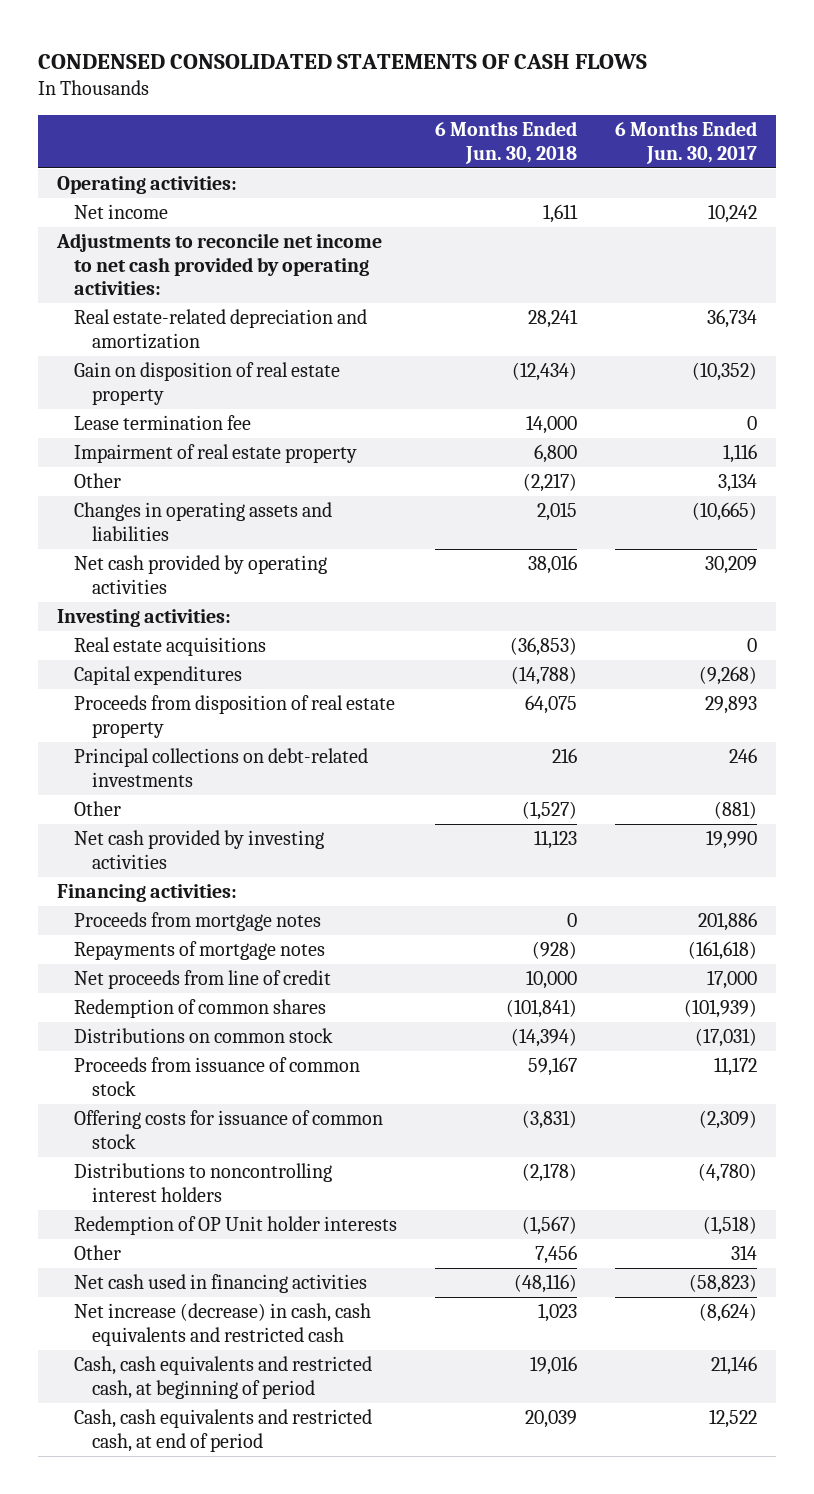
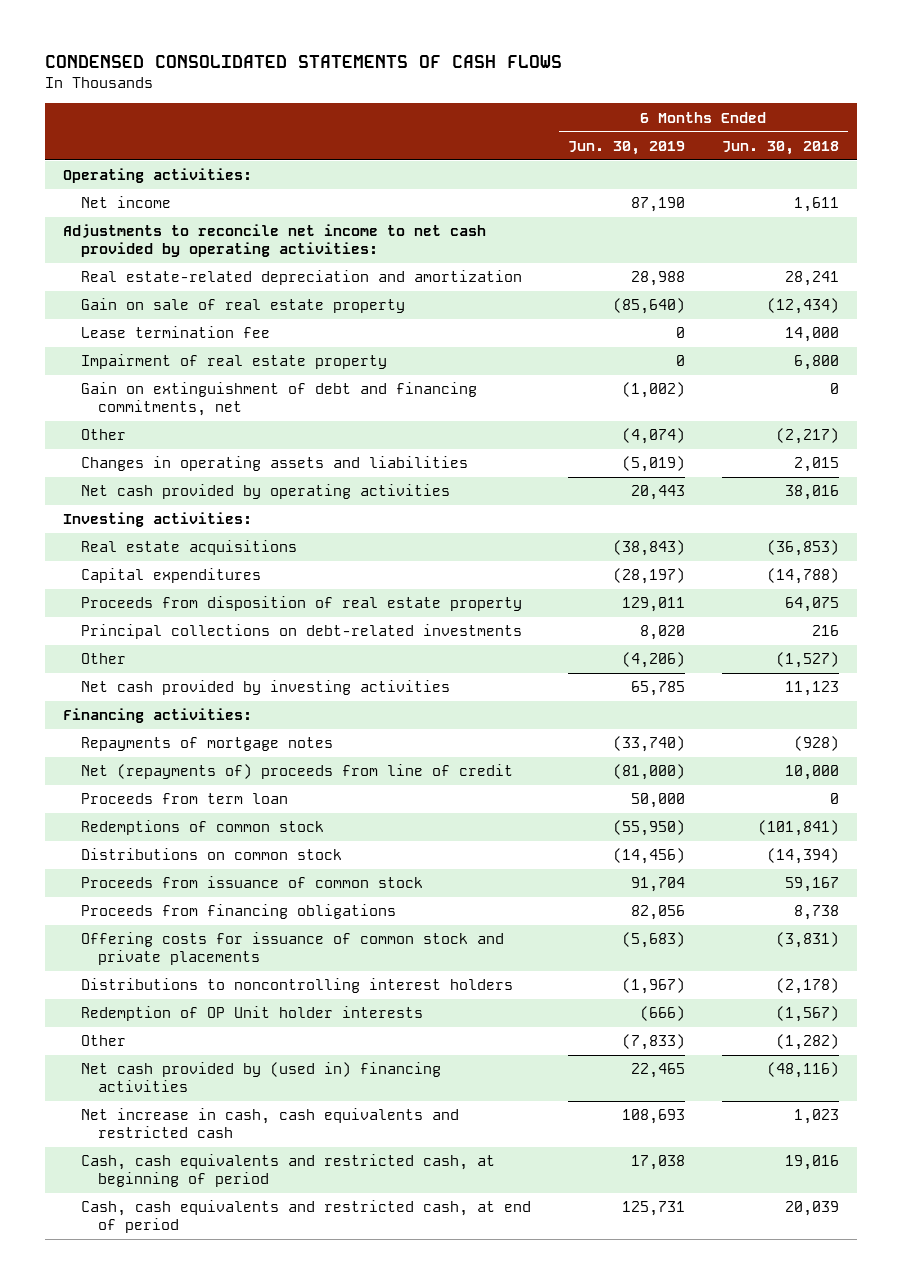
- | 6 Months Ended Jun. 30, 2018 | 6 Months Ended Jun. 30, 2017
+ | 6 Months Ended Jun. 30, 2019 | 6 Months Ended Jun. 30, 2018
- Gain on disposition of real estate property | (12,434) | (10,352)
+ Gain on sale of real estate property | (85,640) | (12,434)
+ Gain on extinguishment of debt and financing commitments, net | (1,002) | 0
- Proceeds from mortgage notes | 0 | 201,886
- Net proceeds from line of credit | 10,000 | 17,000
- Redemption of common shares | (101,841) | (101,939)
+ Net (repayments of) proceeds from line of credit | (81,000) | 10,000
+ Proceeds from term loan | 50,000 | 0
+ Redemptions of common stock | (55,950) | (101,841)
- Offering costs for issuance of common stock | (3,831) | (2,309)
+ Proceeds from financing obligations | 82,056 | 8,738
+ Offering costs for issuance of common stock and private placements | (5,683) | (3,831)
- Other | 7,456 | 314
- Net cash used in financing activities | (48,116) | (58,823)
- Net increase (decrease) in cash, cash equivalents and restricted cash | 1,023 | (8,624)
+ Other | (7,833) | (1,282)
+ Net cash provided by (used in) financing activities | 22,465 | (48,116)
+ Net increase in cash, cash equivalents and restricted cash | 108,693 | 1,023

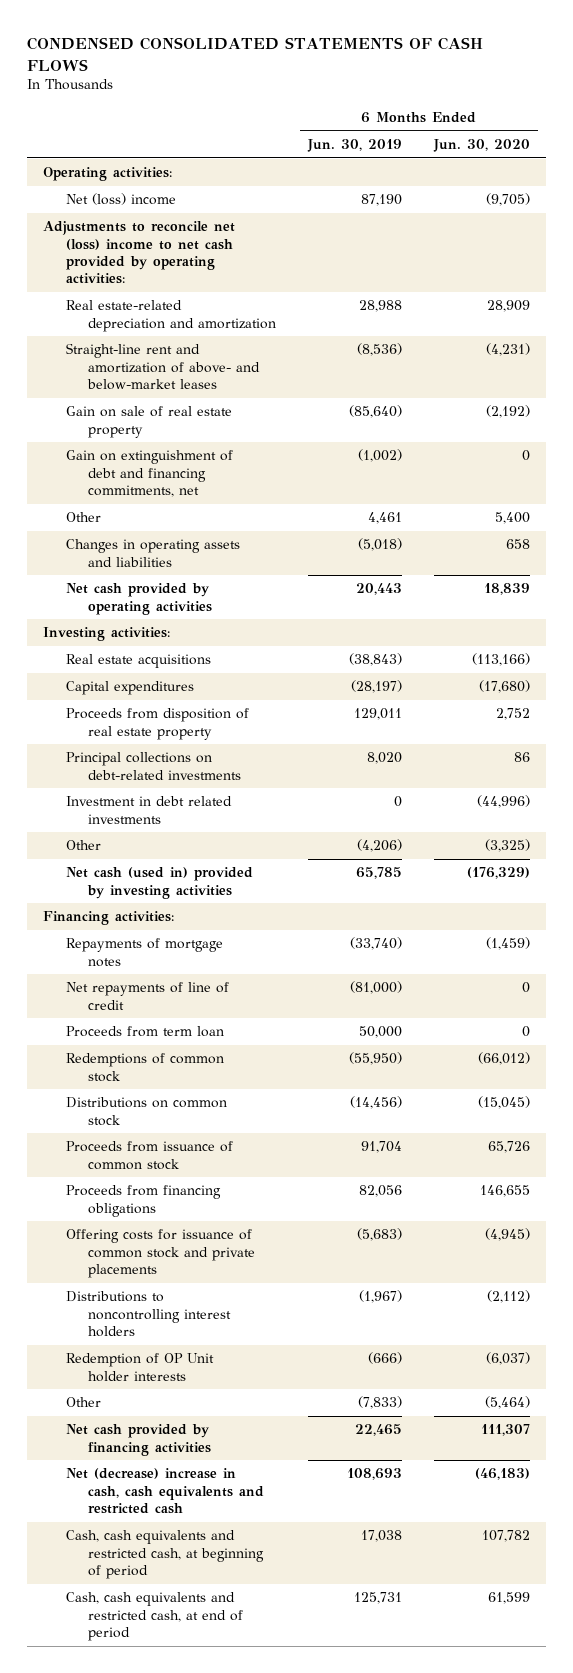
- | 6 Months Ended Jun. 30, 2019 | 6 Months Ended Jun. 30, 2018
+ | 6 Months Ended Jun. 30, 2019 | 6 Months Ended Jun. 30, 2020
- Net income | 87,190 | 1,611
- Adjustments to reconcile net income to net cash provided by operating activities:
+ Net (loss) income | 87,190 | (9,705)
+ Adjustments to reconcile net (loss) income to net cash provided by operating activities:
+ Straight-line rent and amortization of above- and below-market leases | (8,536) | (4,231)
- Lease termination fee | 0 | 14,000
- Impairment of real estate property | 0 | 6,800
- Other | (4,074) | (2,217)
- Changes in operating assets and liabilities | (5,019) | 2,015
+ Other | 4,461 | 5,400
+ Changes in operating assets and liabilities | (5,018) | 658
+ Investment in debt related investments | 0 | (44,996)
- Net cash provided by investing activities | 65,785 | 11,123
+ Net cash (used in) provided by investing activities | 65,785 | (176,329)
- Net (repayments of) proceeds from line of credit | (81,000) | 10,000
+ Net repayments of line of credit | (81,000) | 0
- Net cash provided by (used in) financing activities | 22,465 | (48,116)
- Net increase in cash, cash equivalents and restricted cash | 108,693 | 1,023
+ Net cash provided by financing activities | 22,465 | 111,307
+ Net (decrease) increase in cash, cash equivalents and restricted cash | 108,693 | (46,183)

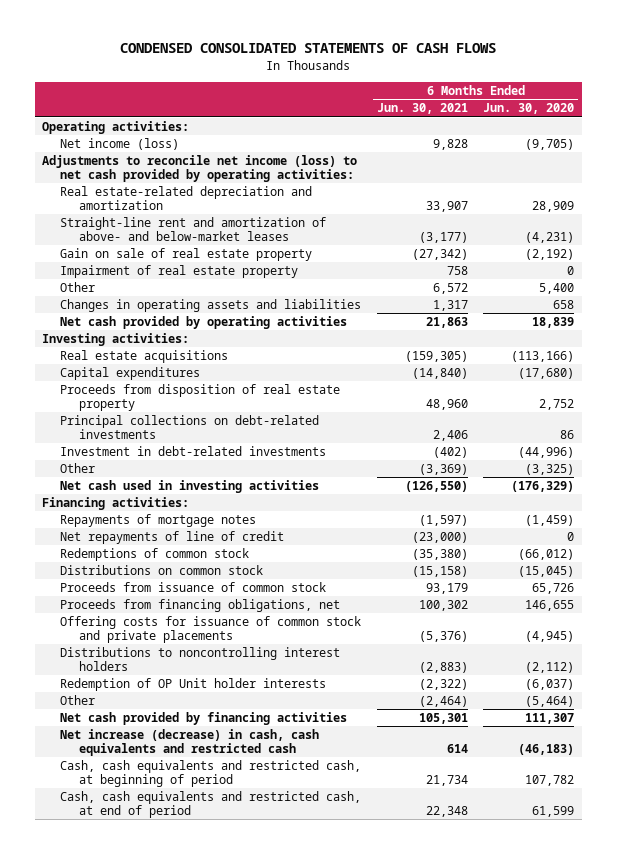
- | 6 Months Ended Jun. 30, 2019 | 6 Months Ended Jun. 30, 2020
+ | 6 Months Ended Jun. 30, 2021 | 6 Months Ended Jun. 30, 2020
- Net (loss) income | 87,190 | (9,705)
- Adjustments to reconcile net (loss) income to net cash provided by operating activities:
+ Net income (loss) | 9,828 | (9,705)
+ Adjustments to reconcile net income (loss) to net cash provided by operating activities:
- Gain on extinguishment of debt and financing commitments, net | (1,002) | 0
+ Impairment of real estate property | 758 | 0
- Investment in debt related investments | 0 | (44,996)
+ Investment in debt-related investments | (402) | (44,996)
- Net cash (used in) provided by investing activities | 65,785 | (176,329)
+ Net cash used in investing activities | (126,550) | (176,329)
- Proceeds from term loan | 50,000 | 0
- Proceeds from financing obligations | 82,056 | 146,655
+ Proceeds from financing obligations, net | 100,302 | 146,655
- Net (decrease) increase in cash, cash equivalents and restricted cash | 108,693 | (46,183)
+ Net increase (decrease) in cash, cash equivalents and restricted cash | 614 | (46,183)

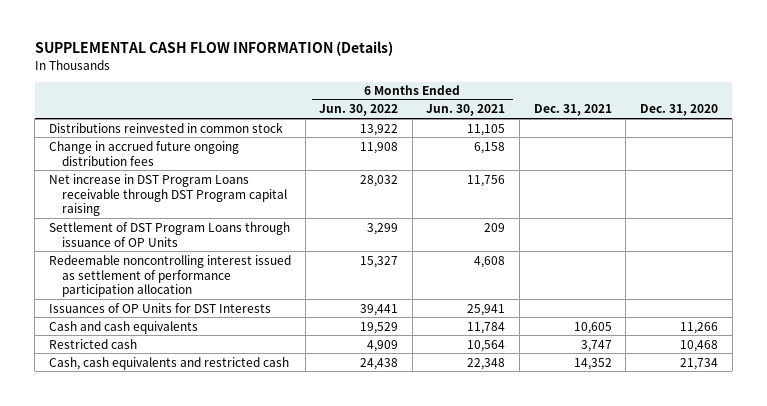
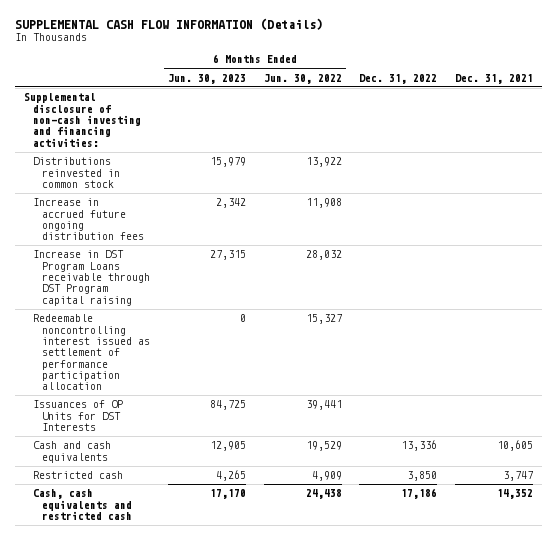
- | 6 Months Ended Jun. 30, 2022 | 6 Months Ended Jun. 30, 2021 | Dec. 31, 2021 | Dec. 31, 2020
+ | 6 Months Ended Jun. 30, 2023 | 6 Months Ended Jun. 30, 2022 | Dec. 31, 2022 | Dec. 31, 2021
+ Supplemental disclosure of non-cash investing and financing activities:
- Change in accrued future ongoing distribution fees | 11,908 | 6,158 | |
- Net increase in DST Program Loans receivable through DST Program capital raising | 28,032 | 11,756 | |
- Settlement of DST Program Loans through issuance of OP Units | 3,299 | 209 | |
+ Increase in accrued future ongoing distribution fees | 2,342 | 11,908 | |
+ Increase in DST Program Loans receivable through DST Program capital raising | 27,315 | 28,032 | |

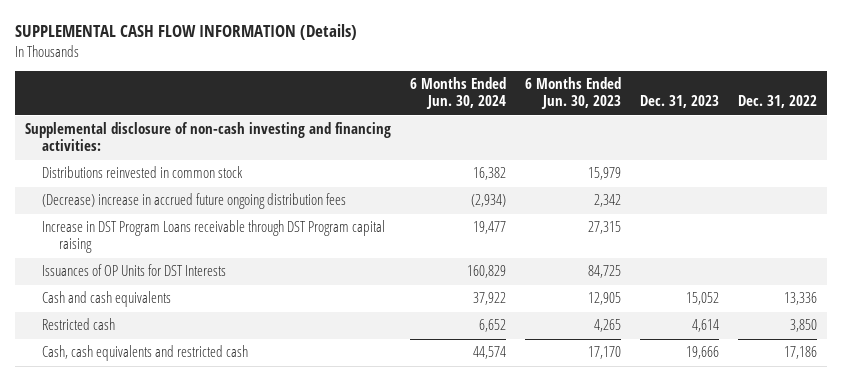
- | 6 Months Ended Jun. 30, 2023 | 6 Months Ended Jun. 30, 2022 | Dec. 31, 2022 | Dec. 31, 2021
+ | 6 Months Ended Jun. 30, 2024 | 6 Months Ended Jun. 30, 2023 | Dec. 31, 2023 | Dec. 31, 2022
- Increase in accrued future ongoing distribution fees | 2,342 | 11,908 | |
+ (Decrease) increase in accrued future ongoing distribution fees | (2,934) | 2,342 | |
- Redeemable noncontrolling interest issued as settlement of performance participation allocation | 0 | 15,327 | |

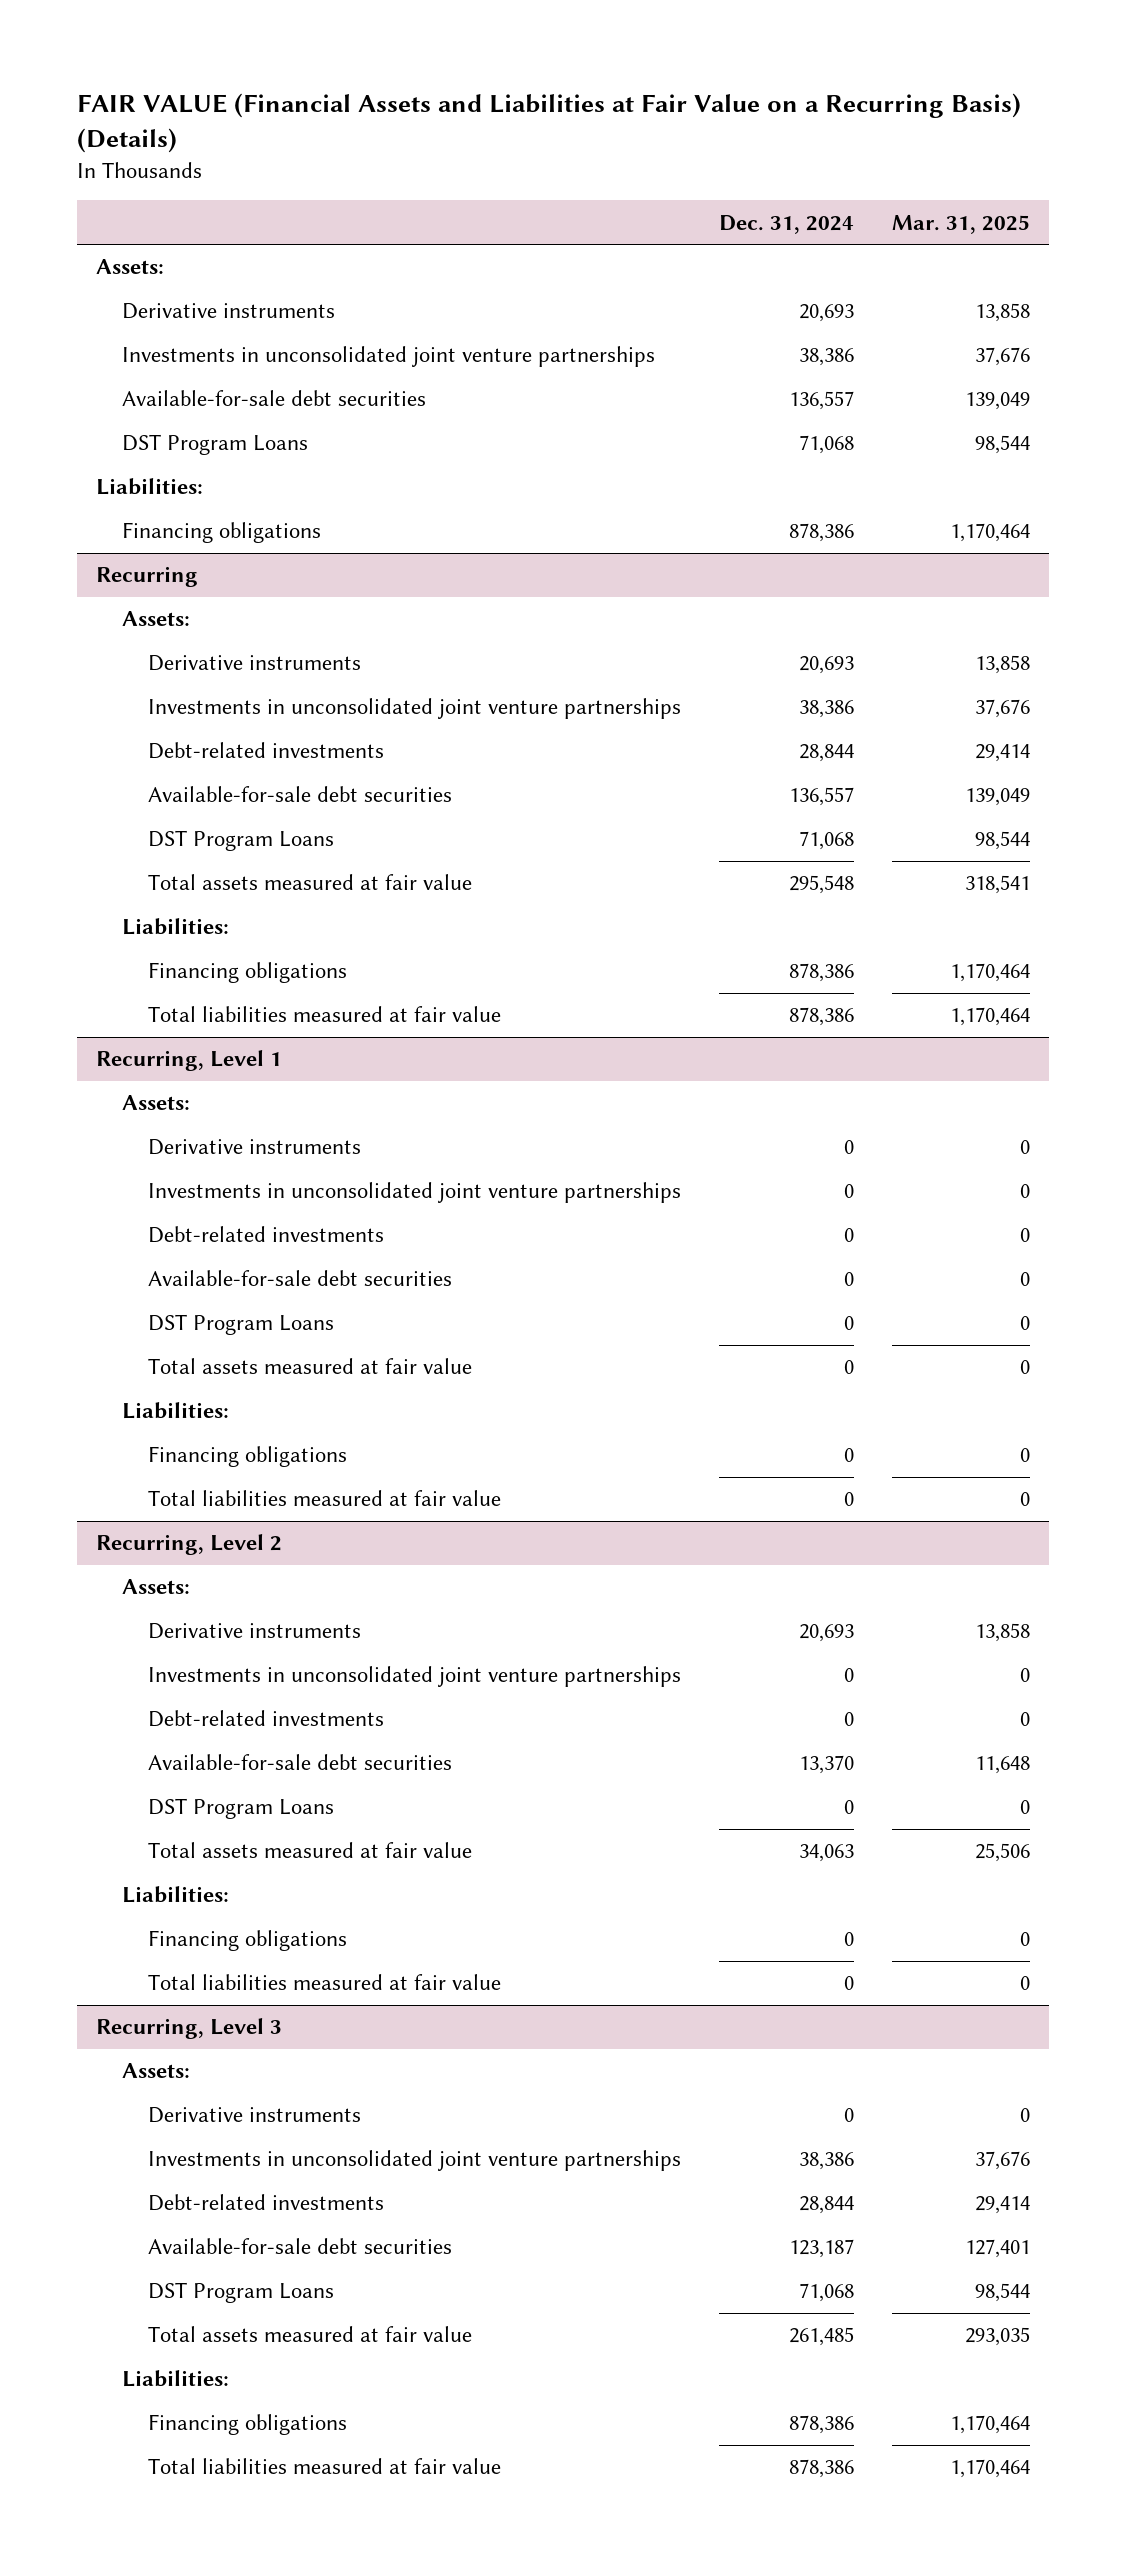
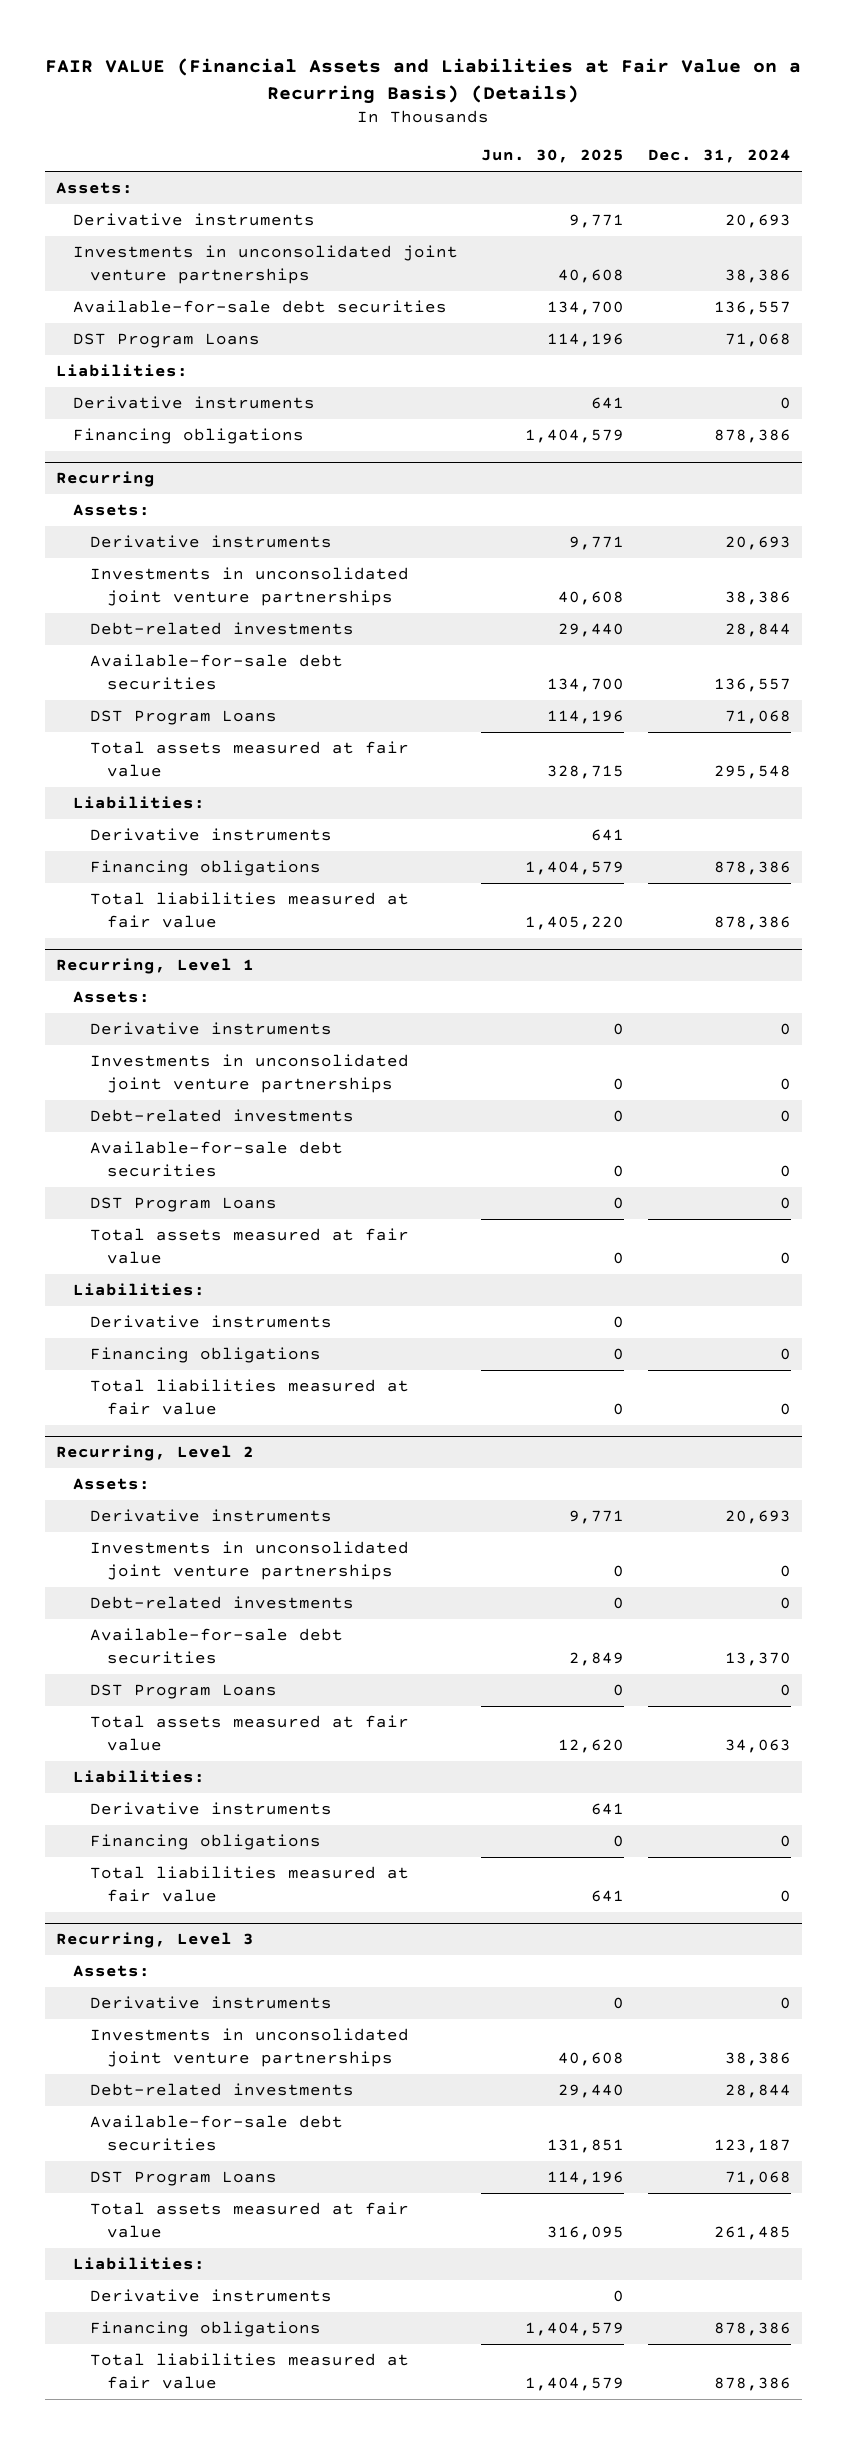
- | Dec. 31, 2024 | Mar. 31, 2025
+ | Jun. 30, 2025 | Dec. 31, 2024
+ Derivative instruments | 641 | 0
@ Recurring
+ Derivative instruments | 641 |
@ Recurring, Level 1
+ Derivative instruments | 0 |
@ Recurring, Level 2
+ Derivative instruments | 641 |
@ Recurring, Level 3
+ Derivative instruments | 0 |

